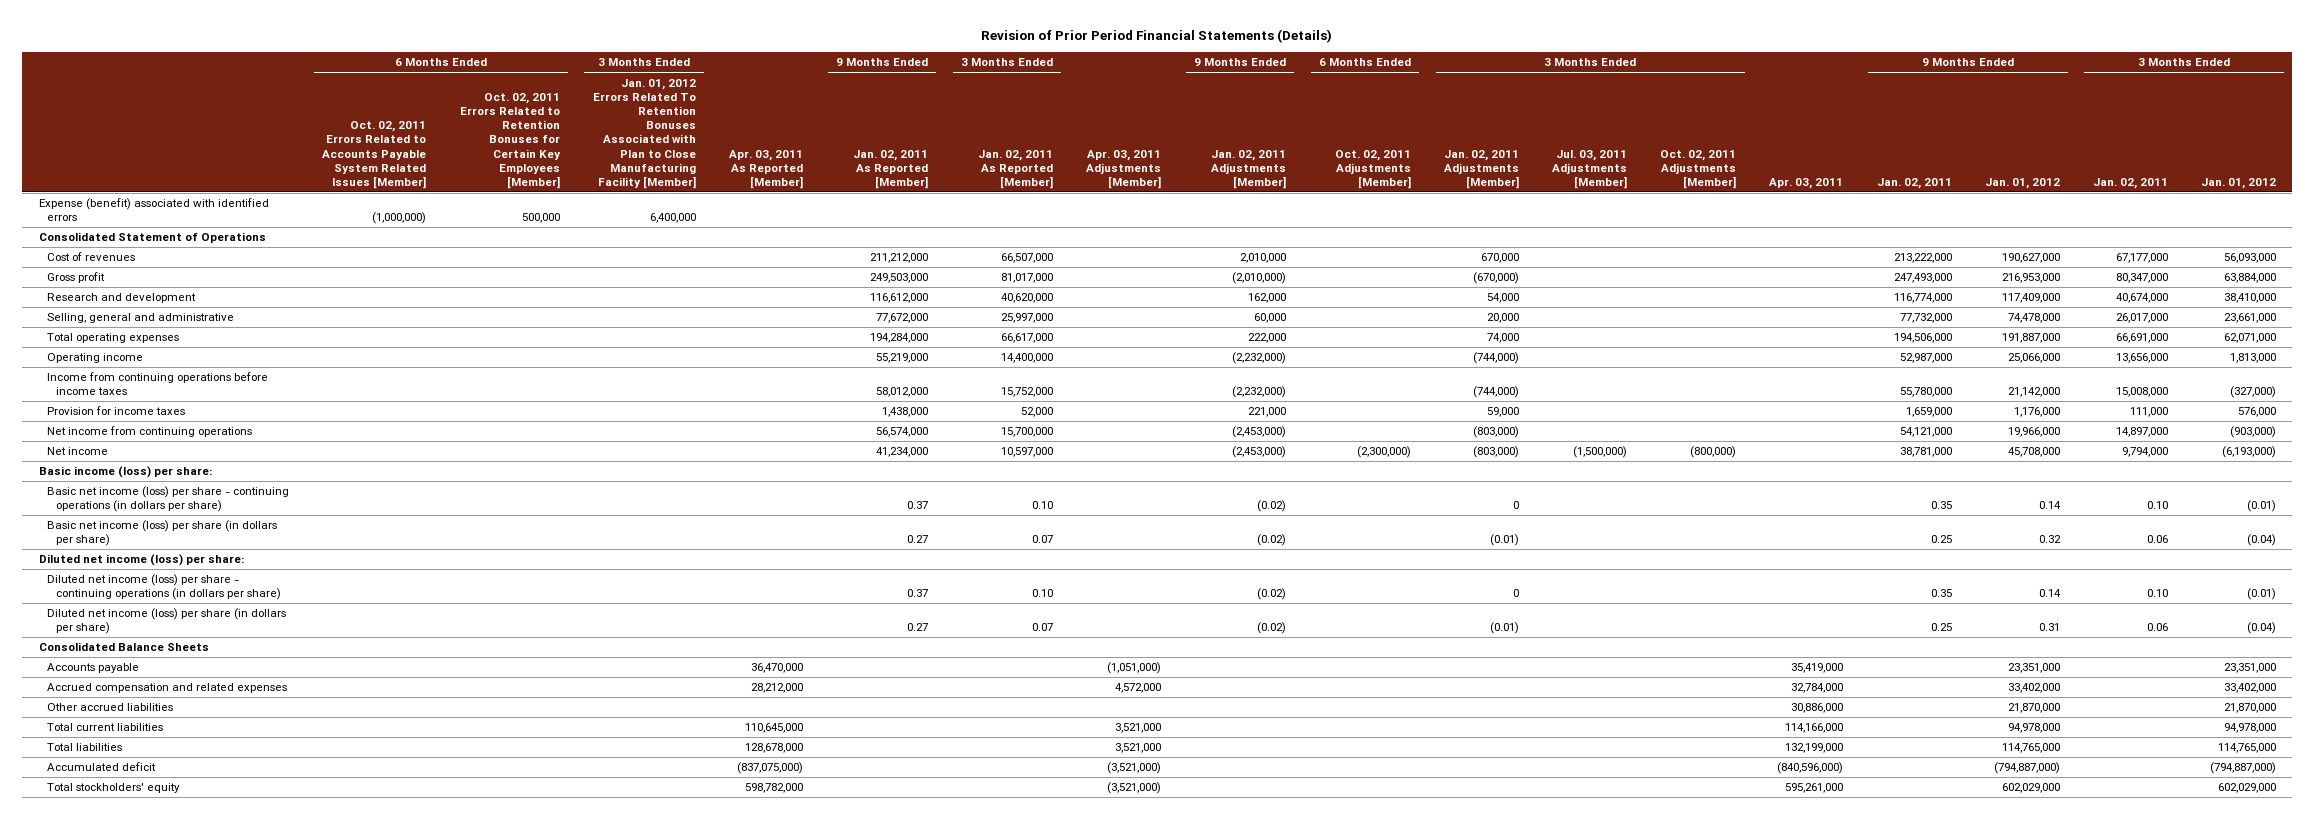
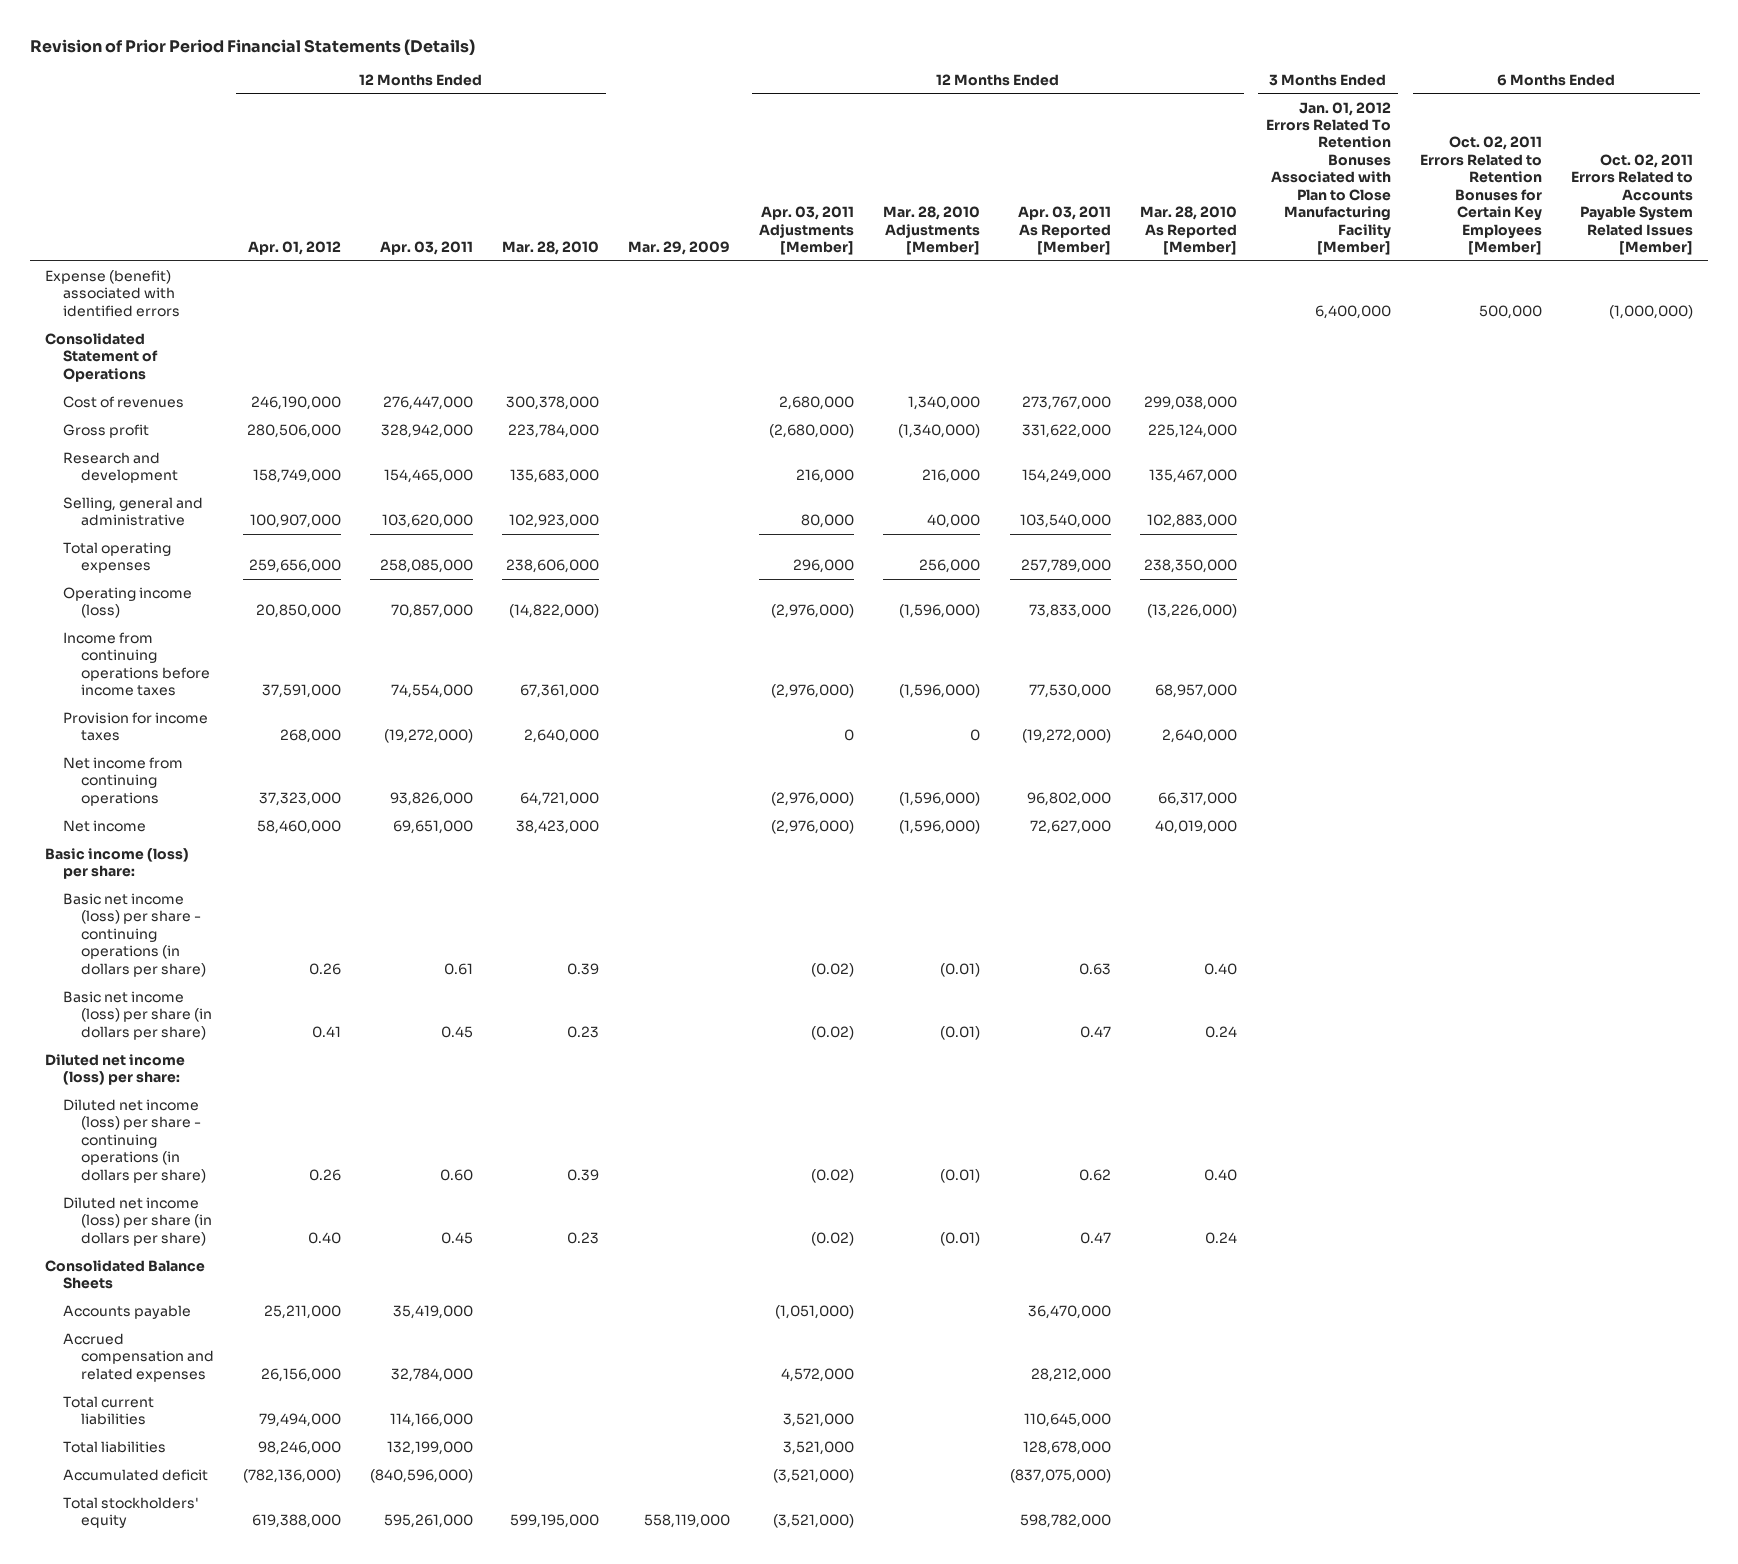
- | 6 Months Ended Oct. 02, 2011 Errors Related to Accounts Payable System Related Issues [Member] | 6 Months Ended Oct. 02, 2011 Errors Related to Retention Bonuses for Certain Key Employees [Member] | 3 Months Ended Jan. 01, 2012 Errors Related To Retention Bonuses Associated with Plan to Close Manufacturing Facility [Member] | Apr. 03, 2011 As Reported [Member] | 9 Months Ended Jan. 02, 2011 As Reported [Member] | 3 Months Ended Jan. 02, 2011 As Reported [Member] | Apr. 03, 2011 Adjustments [Member] | 9 Months Ended Jan. 02, 2011 Adjustments [Member] | 6 Months Ended Oct. 02, 2011 Adjustments [Member] | 3 Months Ended Jan. 02, 2011 Adjustments [Member] | 3 Months Ended Jul. 03, 2011 Adjustments [Member] | 3 Months Ended Oct. 02, 2011 Adjustments [Member] | Apr. 03, 2011 | 9 Months Ended Jan. 02, 2011 | 9 Months Ended Jan. 01, 2012 | 3 Months Ended Jan. 02, 2011 | 3 Months Ended Jan. 01, 2012
+ | 12 Months Ended Apr. 01, 2012 | 12 Months Ended Apr. 03, 2011 | 12 Months Ended Mar. 28, 2010 | Mar. 29, 2009 | 12 Months Ended Apr. 03, 2011 Adjustments [Member] | 12 Months Ended Mar. 28, 2010 Adjustments [Member] | 12 Months Ended Apr. 03, 2011 As Reported [Member] | 12 Months Ended Mar. 28, 2010 As Reported [Member] | 3 Months Ended Jan. 01, 2012 Errors Related To Retention Bonuses Associated with Plan to Close Manufacturing Facility [Member] | 6 Months Ended Oct. 02, 2011 Errors Related to Retention Bonuses for Certain Key Employees [Member] | 6 Months Ended Oct. 02, 2011 Errors Related to Accounts Payable System Related Issues [Member]
- Operating income | | | | | 55,219,000 | 14,400,000 | | (2,232,000) | | (744,000) | | | | 52,987,000 | 25,066,000 | 13,656,000 | 1,813,000
+ Operating income (loss) | 20,850,000 | 70,857,000 | (14,822,000) | | (2,976,000) | (1,596,000) | 73,833,000 | (13,226,000) | | |
- Other accrued liabilities | | | | | | | | | | | | | 30,886,000 | | 21,870,000 | | 21,870,000

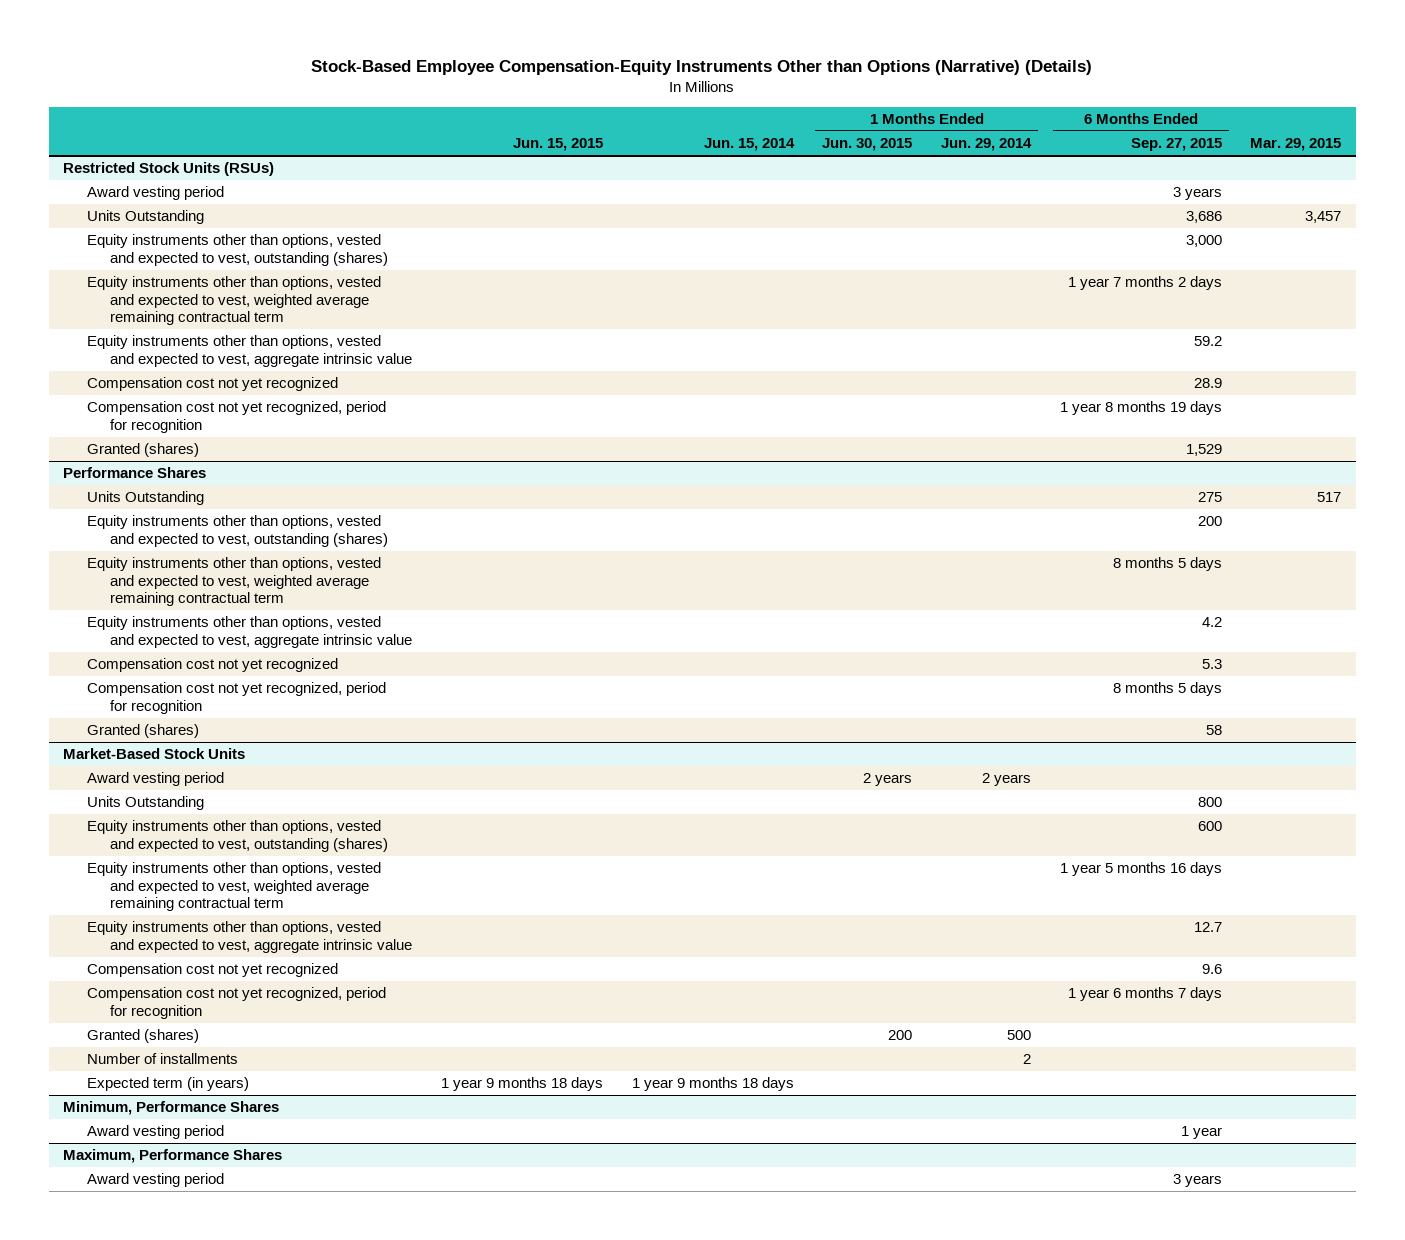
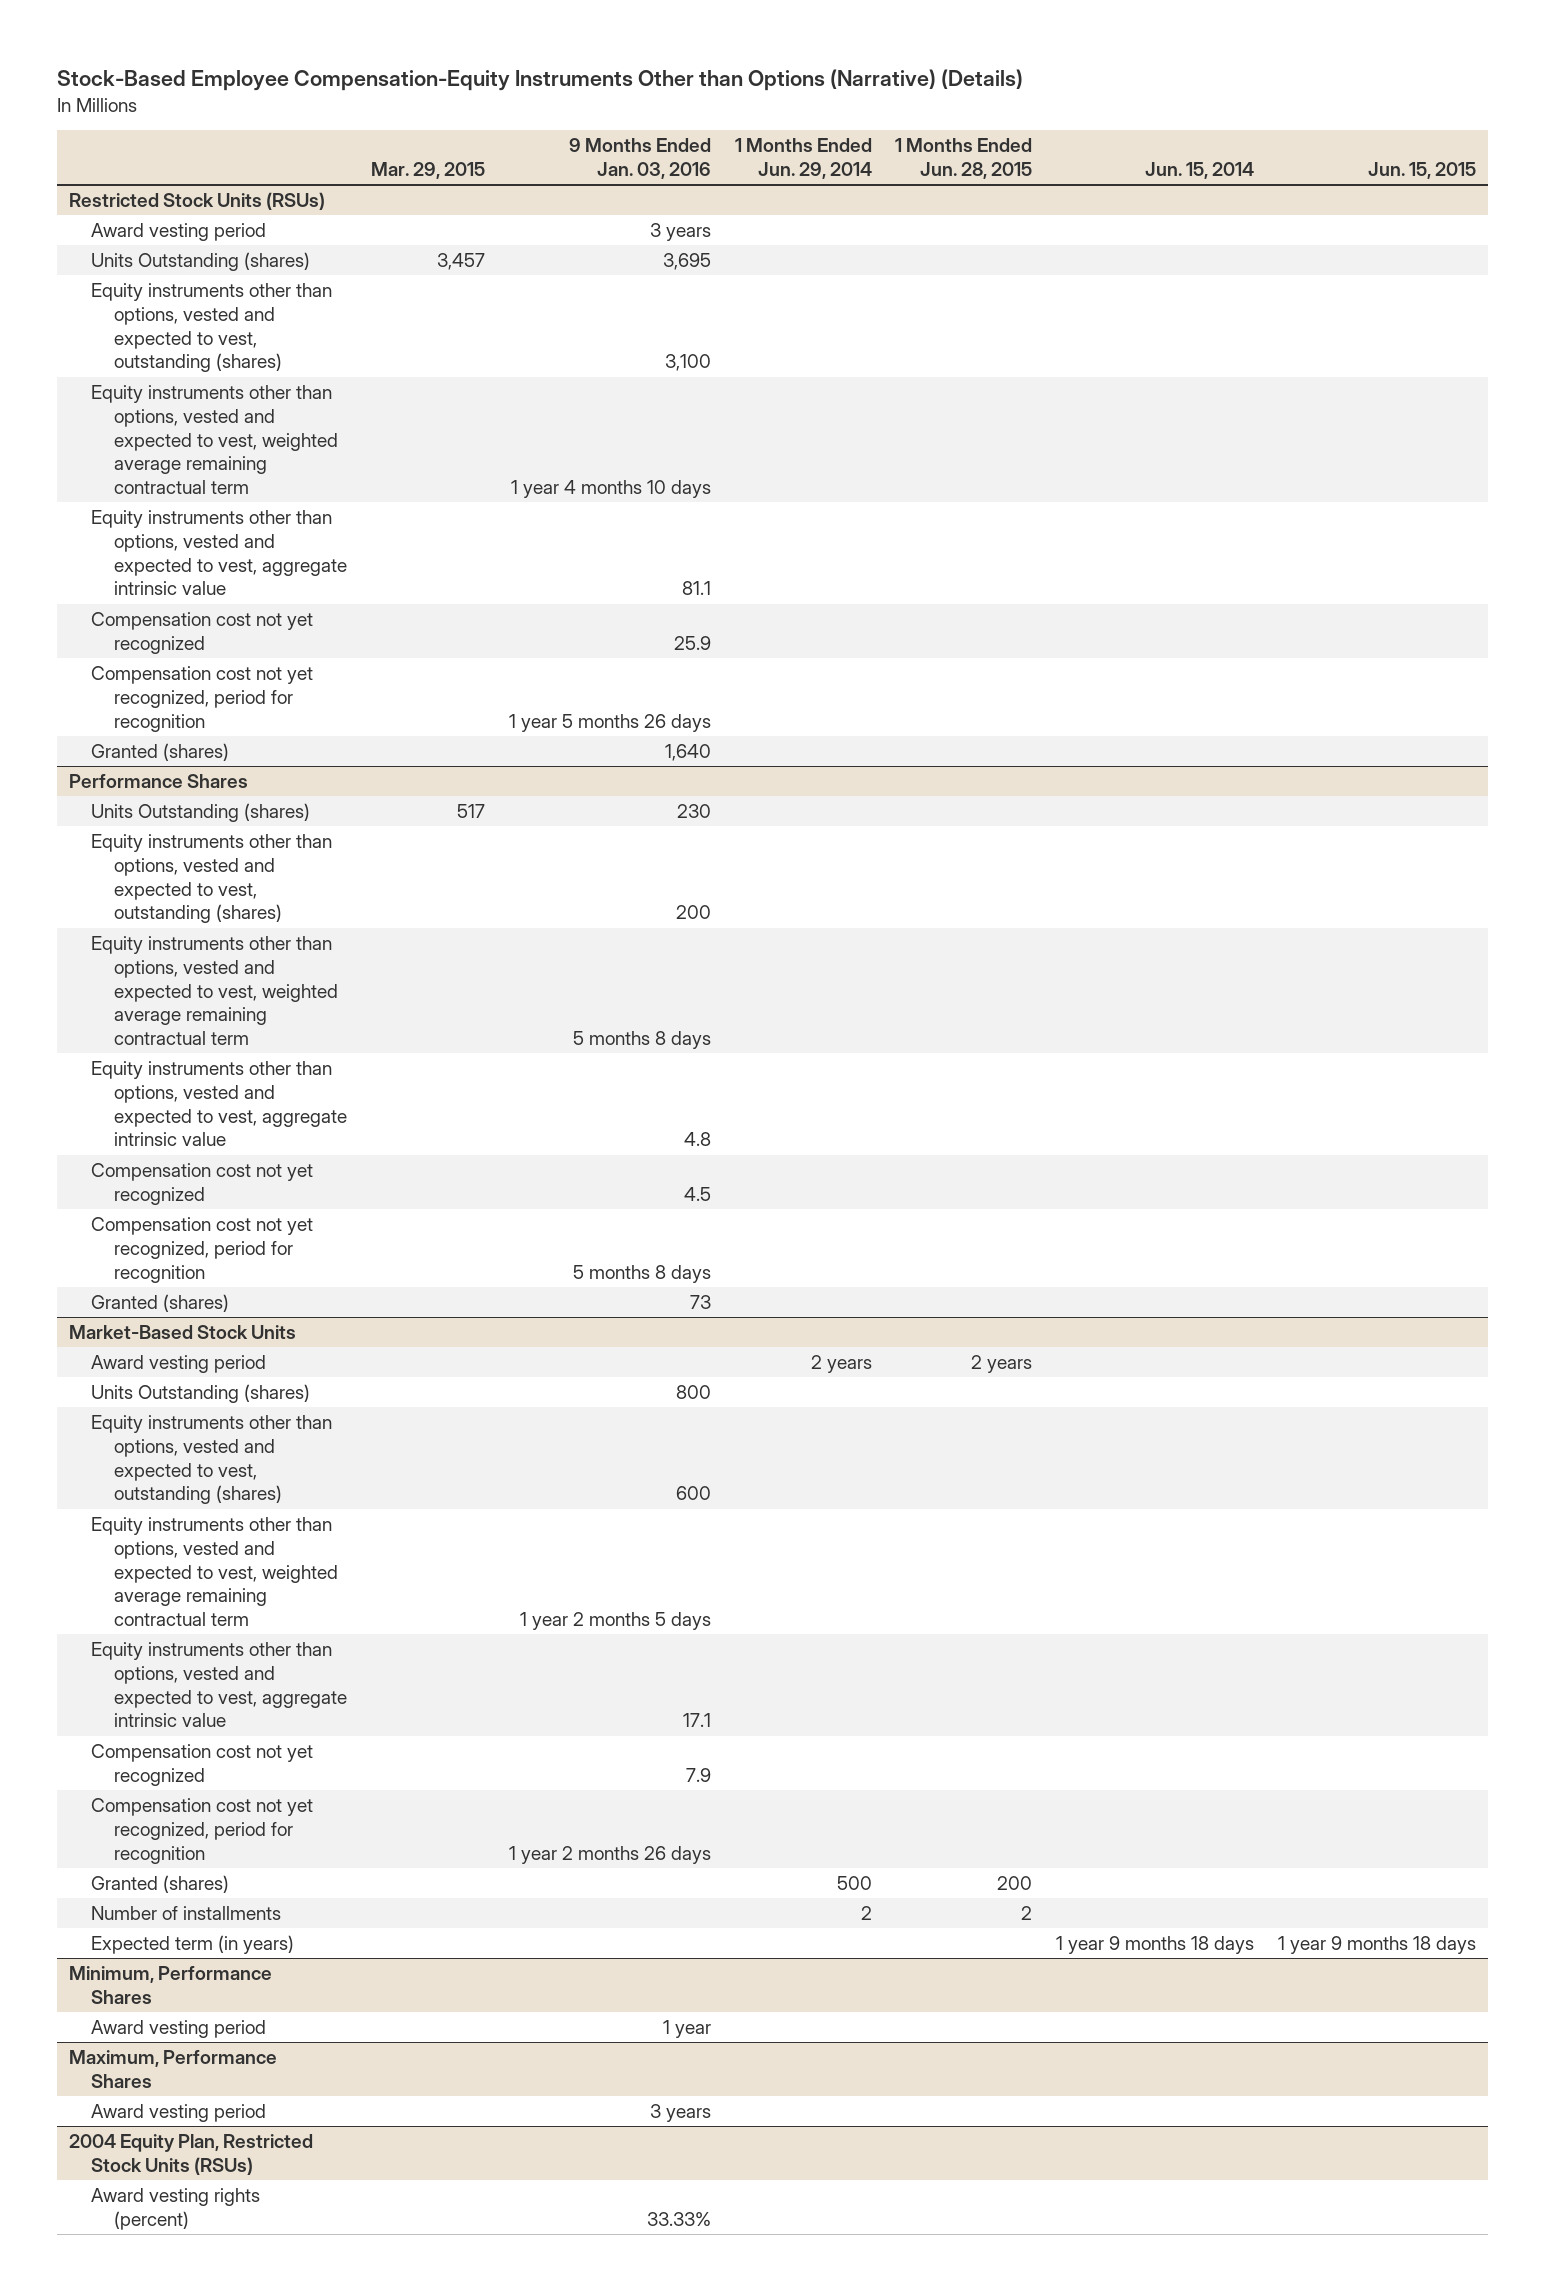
- | Jun. 15, 2015 | Jun. 15, 2014 | 1 Months Ended Jun. 30, 2015 | 1 Months Ended Jun. 29, 2014 | 6 Months Ended Sep. 27, 2015 | Mar. 29, 2015
+ | Mar. 29, 2015 | 9 Months Ended Jan. 03, 2016 | 1 Months Ended Jun. 29, 2014 | 1 Months Ended Jun. 28, 2015 | Jun. 15, 2014 | Jun. 15, 2015
@ Restricted Stock Units (RSUs)
- Units Outstanding | | | | | 3,686 | 3,457
+ Units Outstanding (shares) | 3,457 | 3,695 | | | |
@ Performance Shares
- Units Outstanding | | | | | 275 | 517
+ Units Outstanding (shares) | 517 | 230 | | | |
@ Market-Based Stock Units
- Units Outstanding | | | | | 800 |
+ Units Outstanding (shares) | | 800 | | | |
+ 2004 Equity Plan, Restricted Stock Units (RSUs)
+ Award vesting rights (percent) | | 33.33% | | | |

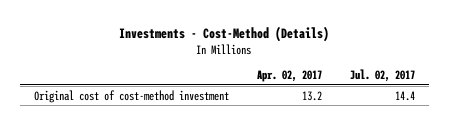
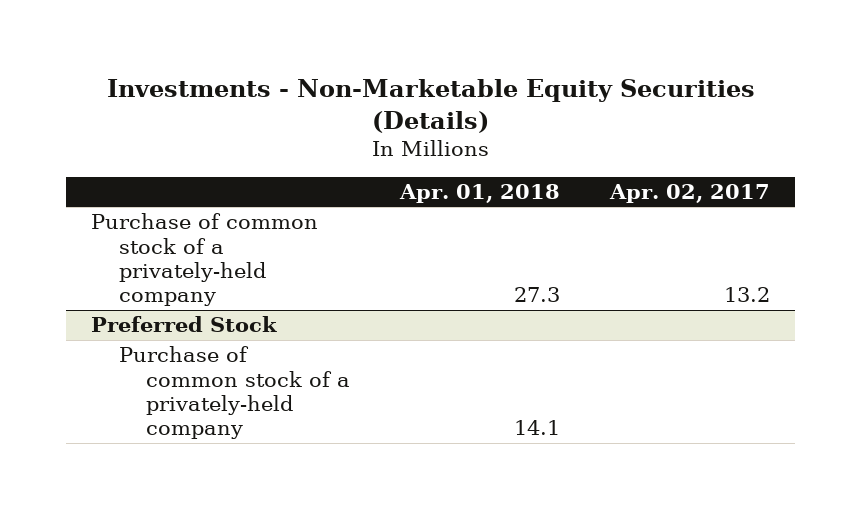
- Investments - Cost-Method (Details)
+ Investments - Non-Marketable Equity Securities (Details)
- | Apr. 02, 2017 | Jul. 02, 2017
+ | Apr. 01, 2018 | Apr. 02, 2017
- Original cost of cost-method investment | 13.2 | 14.4
+ Purchase of common stock of a privately-held company | 27.3 | 13.2
+ Preferred Stock
+ Purchase of common stock of a privately-held company | 14.1 |

